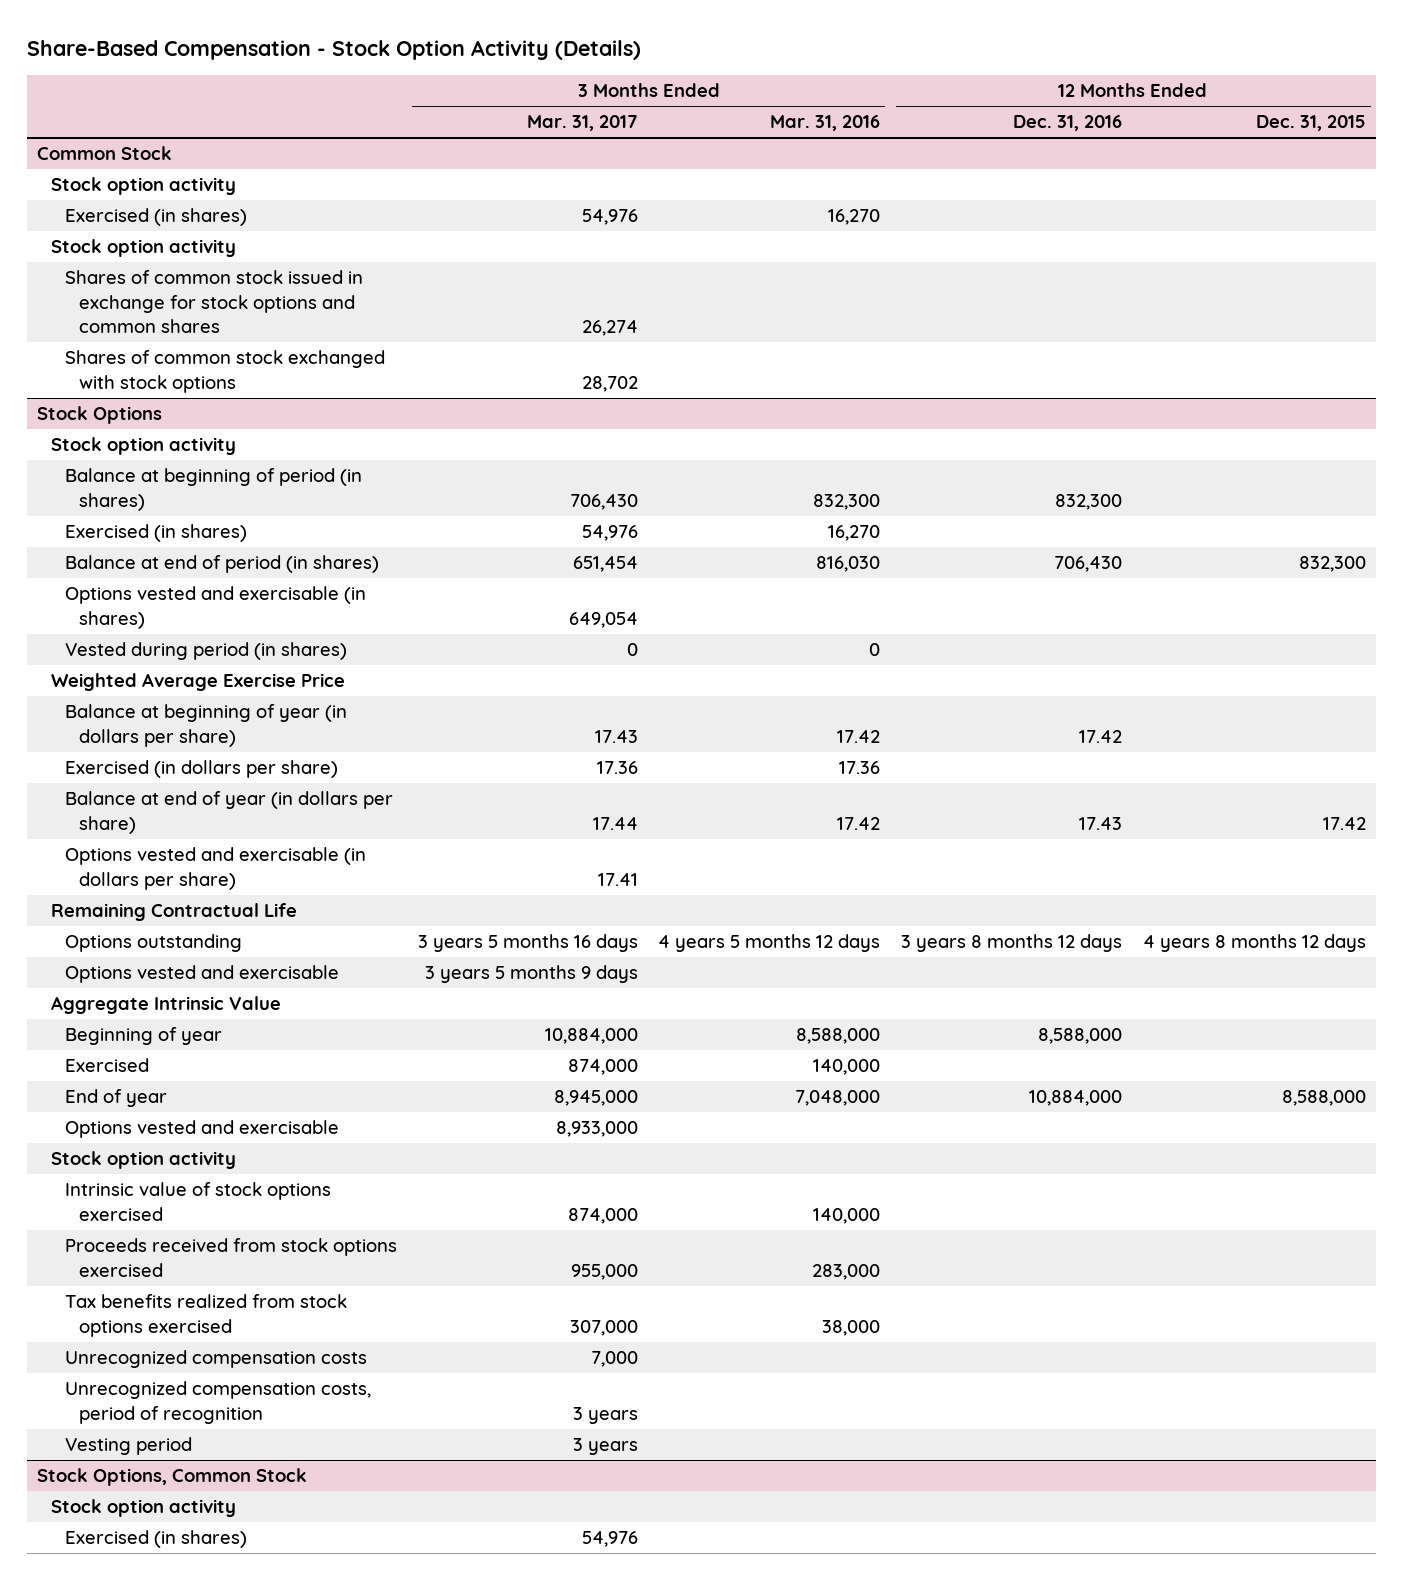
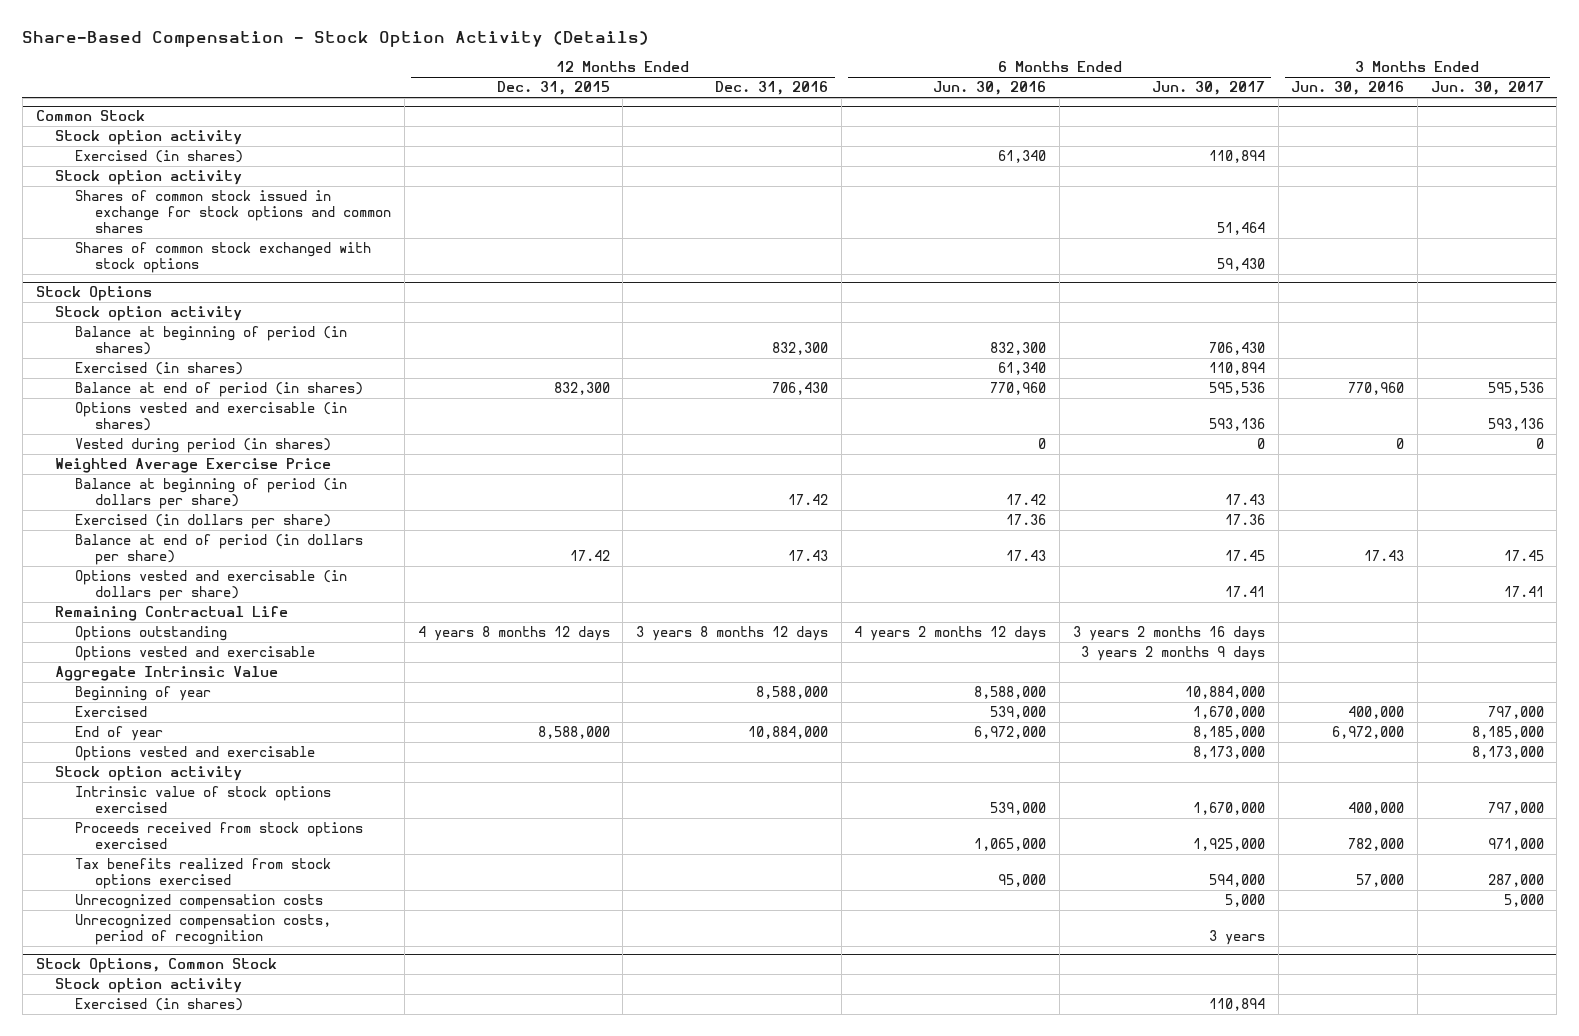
- | 3 Months Ended Mar. 31, 2017 | 3 Months Ended Mar. 31, 2016 | 12 Months Ended Dec. 31, 2016 | 12 Months Ended Dec. 31, 2015
+ | 12 Months Ended Dec. 31, 2015 | 12 Months Ended Dec. 31, 2016 | 6 Months Ended Jun. 30, 2016 | 6 Months Ended Jun. 30, 2017 | 3 Months Ended Jun. 30, 2016 | 3 Months Ended Jun. 30, 2017
@ Stock Options
- Balance at beginning of year (in dollars per share) | 17.43 | 17.42 | 17.42 |
+ Balance at beginning of period (in dollars per share) | | 17.42 | 17.42 | 17.43 | |
- Balance at end of year (in dollars per share) | 17.44 | 17.42 | 17.43 | 17.42
+ Balance at end of period (in dollars per share) | 17.42 | 17.43 | 17.43 | 17.45 | 17.43 | 17.45
- Vesting period | 3 years | | |

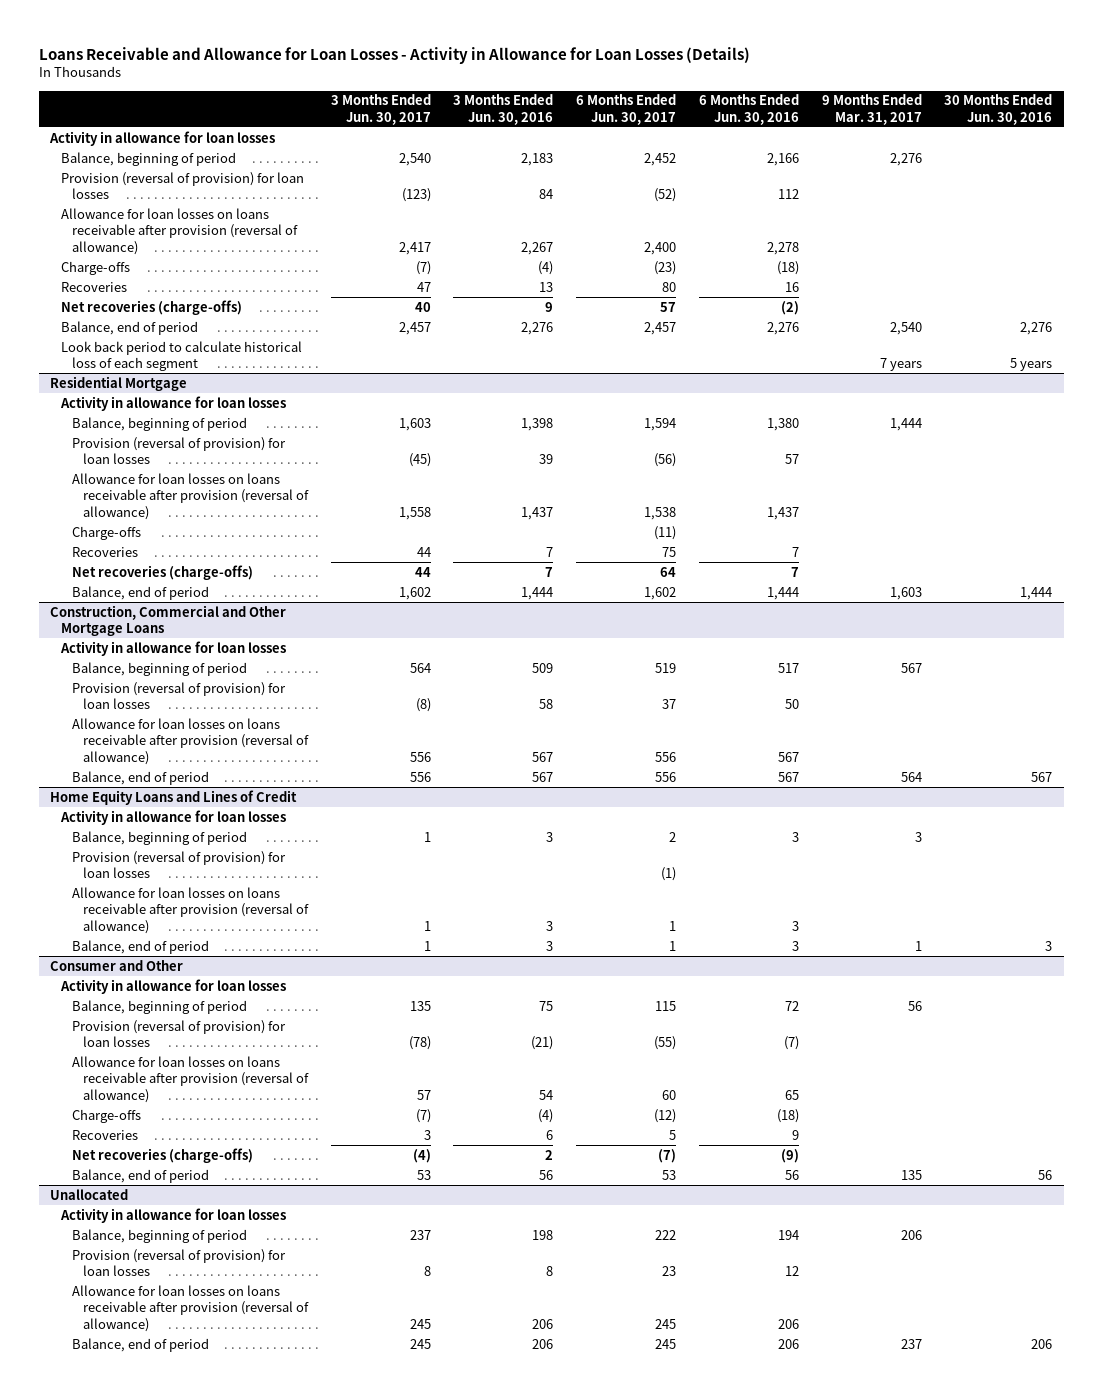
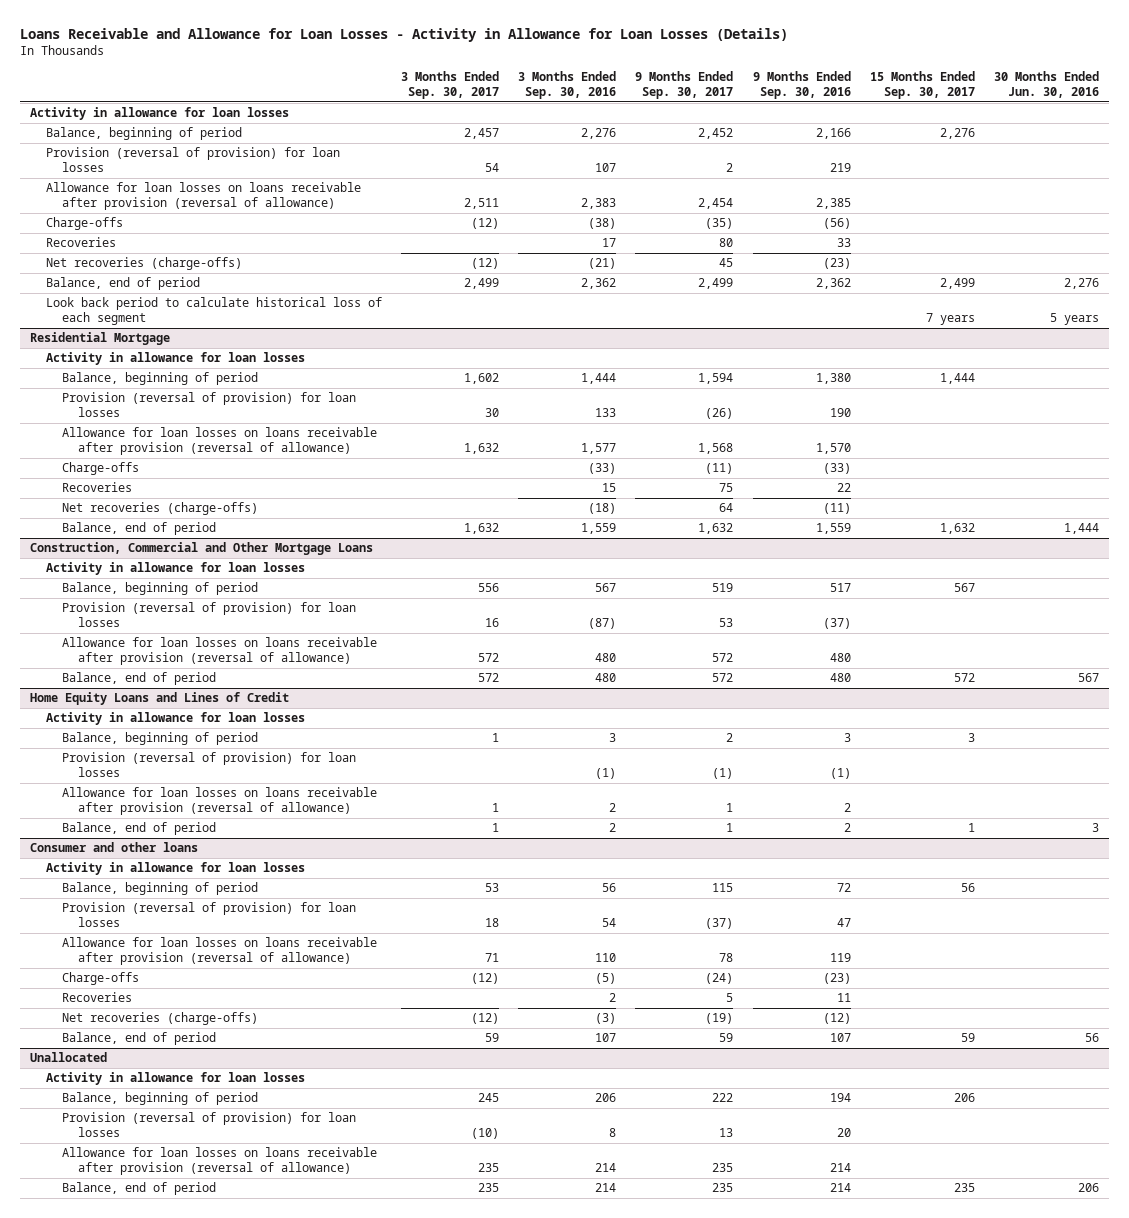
- | 3 Months Ended Jun. 30, 2017 | 3 Months Ended Jun. 30, 2016 | 6 Months Ended Jun. 30, 2017 | 6 Months Ended Jun. 30, 2016 | 9 Months Ended Mar. 31, 2017 | 30 Months Ended Jun. 30, 2016
+ | 3 Months Ended Sep. 30, 2017 | 3 Months Ended Sep. 30, 2016 | 9 Months Ended Sep. 30, 2017 | 9 Months Ended Sep. 30, 2016 | 15 Months Ended Sep. 30, 2017 | 30 Months Ended Jun. 30, 2016
- Consumer and Other
+ Consumer and other loans

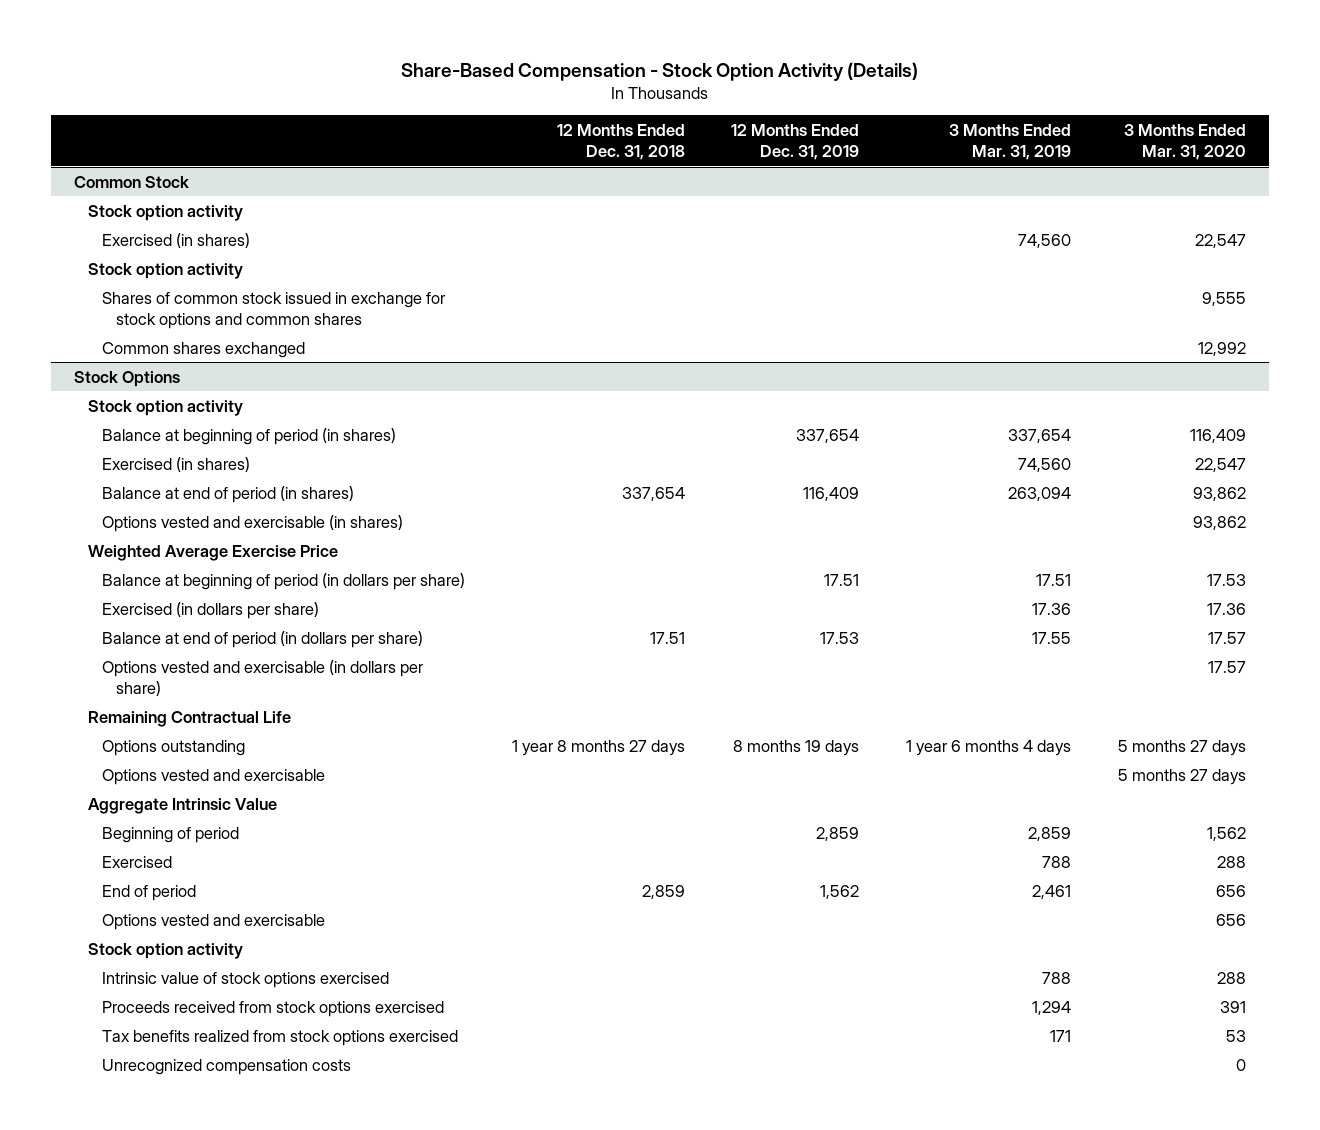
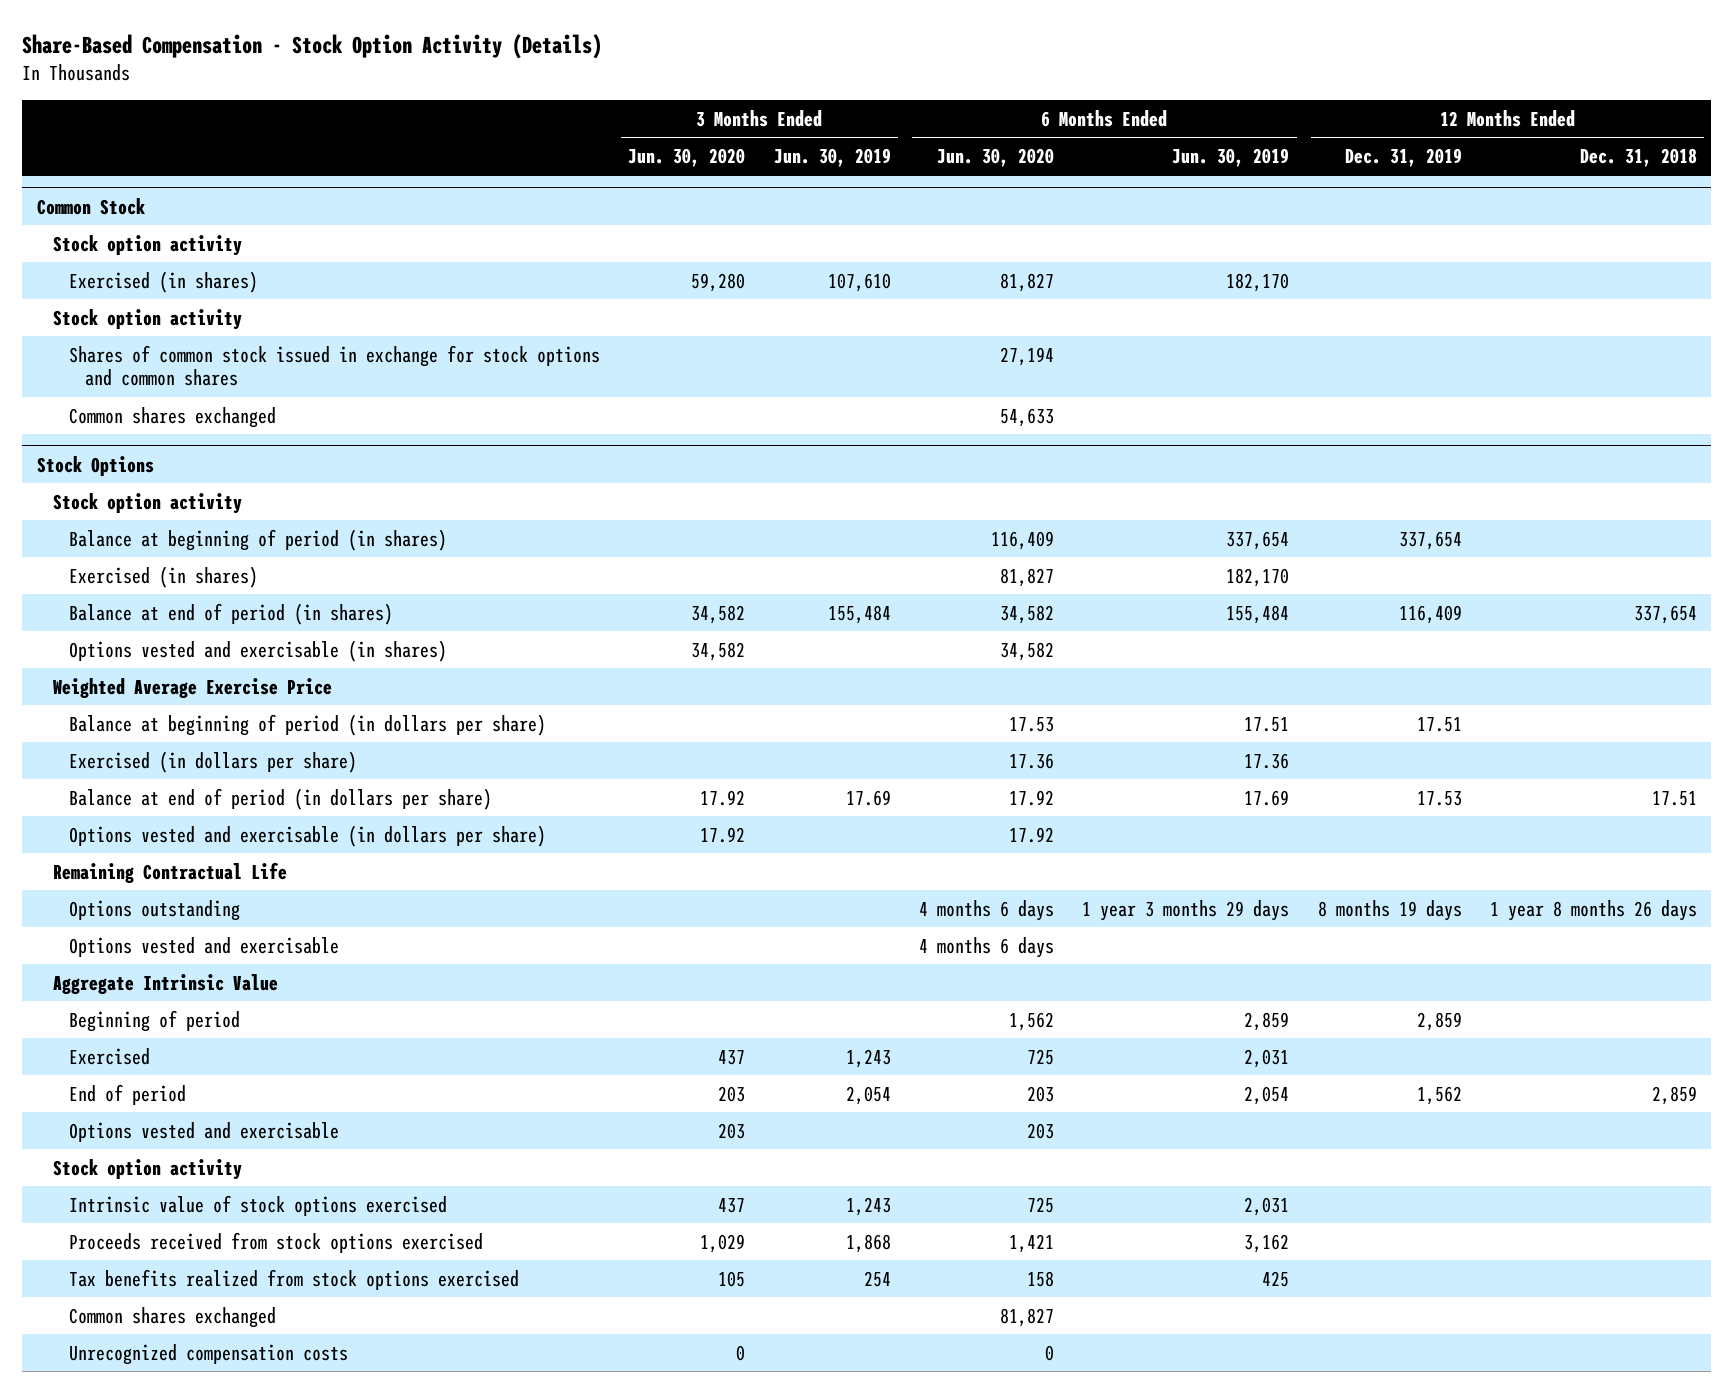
- | 12 Months Ended Dec. 31, 2018 | 12 Months Ended Dec. 31, 2019 | 3 Months Ended Mar. 31, 2019 | 3 Months Ended Mar. 31, 2020
+ | 3 Months Ended Jun. 30, 2020 | 3 Months Ended Jun. 30, 2019 | 6 Months Ended Jun. 30, 2020 | 6 Months Ended Jun. 30, 2019 | 12 Months Ended Dec. 31, 2019 | 12 Months Ended Dec. 31, 2018
@ Stock Options
- Options outstanding | 1 year 8 months 27 days | 8 months 19 days | 1 year 6 months 4 days | 5 months 27 days
+ Options outstanding | | | 4 months 6 days | 1 year 3 months 29 days | 8 months 19 days | 1 year 8 months 26 days
+ Common shares exchanged | | | 81,827 | | |

